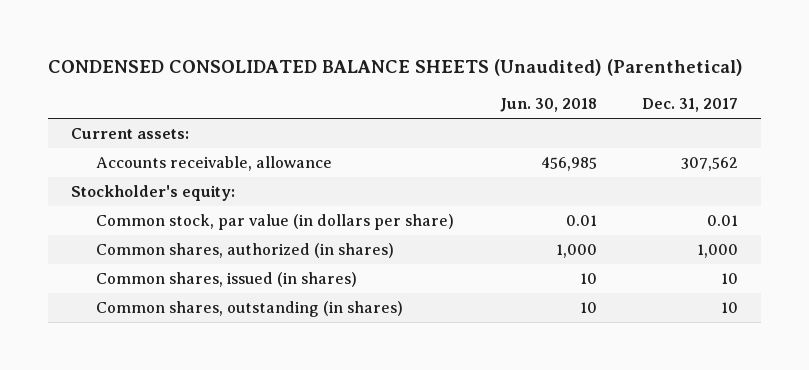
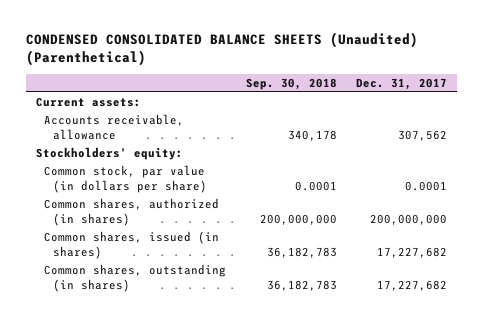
- | Jun. 30, 2018 | Dec. 31, 2017
+ | Sep. 30, 2018 | Dec. 31, 2017
- Stockholder's equity:
- Common stock, par value (in dollars per share) | 0.01 | 0.01
- Common shares, authorized (in shares) | 1,000 | 1,000
- Common shares, issued (in shares) | 10 | 10
- Common shares, outstanding (in shares) | 10 | 10
+ Stockholders' equity:
+ Common stock, par value (in dollars per share) | 0.0001 | 0.0001
+ Common shares, authorized (in shares) | 200,000,000 | 200,000,000
+ Common shares, issued (in shares) | 36,182,783 | 17,227,682
+ Common shares, outstanding (in shares) | 36,182,783 | 17,227,682

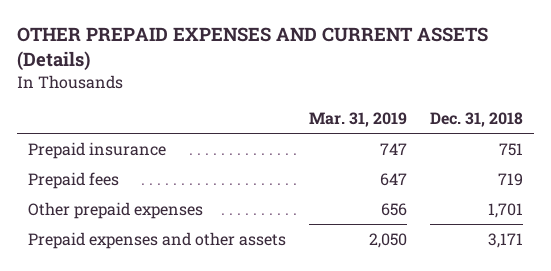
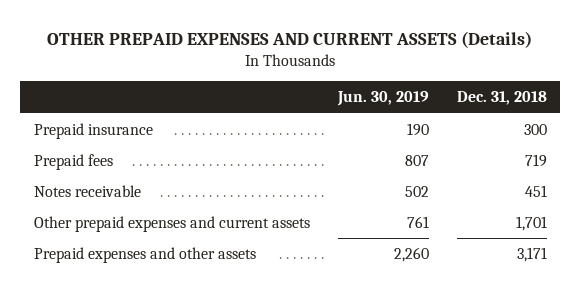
- | Mar. 31, 2019 | Dec. 31, 2018
+ | Jun. 30, 2019 | Dec. 31, 2018
- Prepaid insurance | 747 | 751
+ Prepaid insurance | 190 | 300
- Other prepaid expenses | 656 | 1,701
+ Notes receivable | 502 | 451
+ Other prepaid expenses and current assets | 761 | 1,701

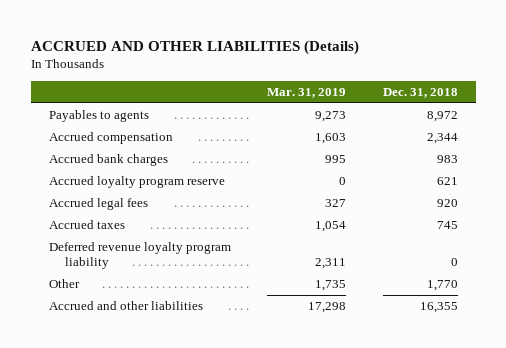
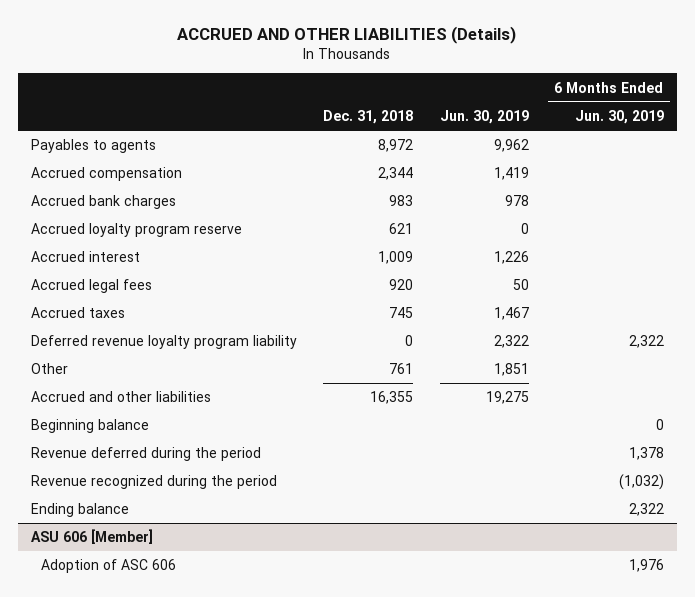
- | Mar. 31, 2019 | Dec. 31, 2018
+ | Dec. 31, 2018 | Jun. 30, 2019 | 6 Months Ended Jun. 30, 2019
+ Accrued interest | 1,009 | 1,226 |
- Other | 1,735 | 1,770
+ Other | 761 | 1,851 |
+ Beginning balance | | | 0
+ Revenue deferred during the period | | | 1,378
+ Revenue recognized during the period | | | (1,032)
+ Ending balance | | | 2,322
+ ASU 606 [Member]
+ Adoption of ASC 606 | | | 1,976

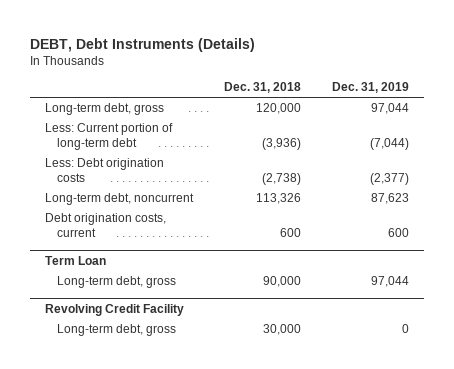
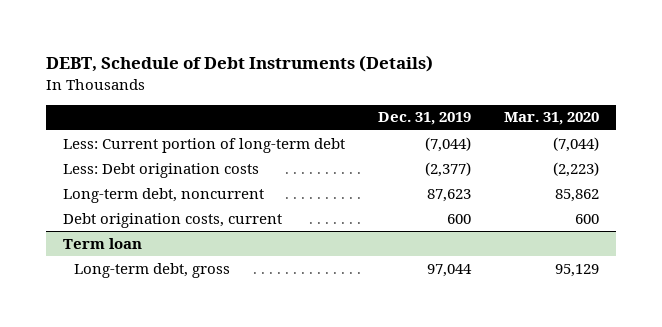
- DEBT, Debt Instruments (Details)
+ DEBT, Schedule of Debt Instruments (Details)
- | Dec. 31, 2018 | Dec. 31, 2019
+ | Dec. 31, 2019 | Mar. 31, 2020
- Long-term debt, gross | 120,000 | 97,044
- Term Loan
+ Term loan
- Revolving Credit Facility
- Long-term debt, gross | 30,000 | 0

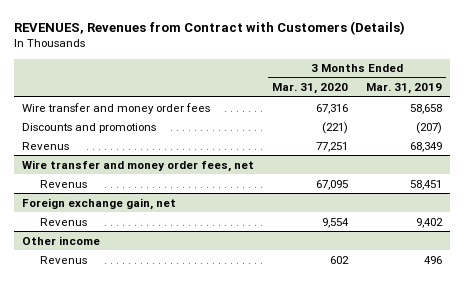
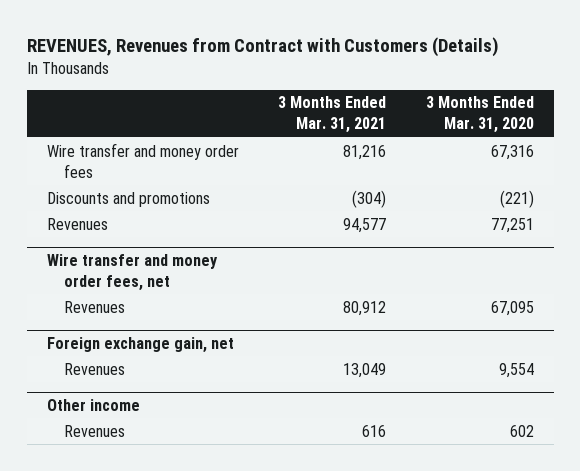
- | 3 Months Ended Mar. 31, 2020 | 3 Months Ended Mar. 31, 2019
+ | 3 Months Ended Mar. 31, 2021 | 3 Months Ended Mar. 31, 2020
- Revenus | 77,251 | 68,349
+ Revenues | 94,577 | 77,251
@ Wire transfer and money order fees, net
- Revenus | 67,095 | 58,451
+ Revenues | 80,912 | 67,095
@ Foreign exchange gain, net
- Revenus | 9,554 | 9,402
+ Revenues | 13,049 | 9,554
@ Other income
- Revenus | 602 | 496
+ Revenues | 616 | 602

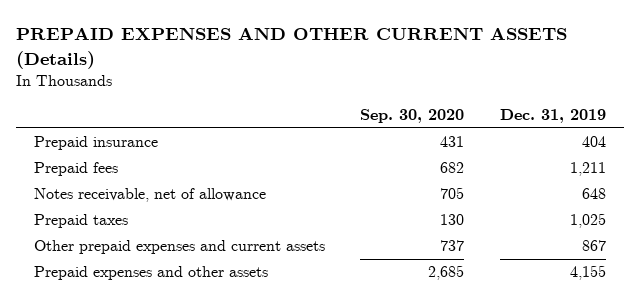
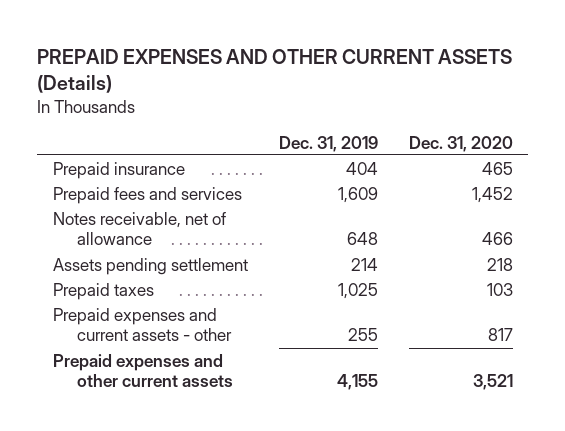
- | Sep. 30, 2020 | Dec. 31, 2019
+ | Dec. 31, 2019 | Dec. 31, 2020
- Prepaid fees | 682 | 1,211
+ Prepaid fees and services | 1,609 | 1,452
+ Assets pending settlement | 214 | 218
- Other prepaid expenses and current assets | 737 | 867
- Prepaid expenses and other assets | 2,685 | 4,155
+ Prepaid expenses and current assets - other | 255 | 817
+ Prepaid expenses and other current assets | 4,155 | 3,521

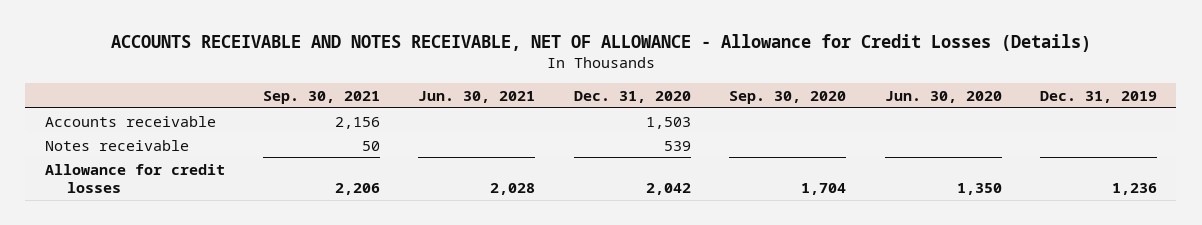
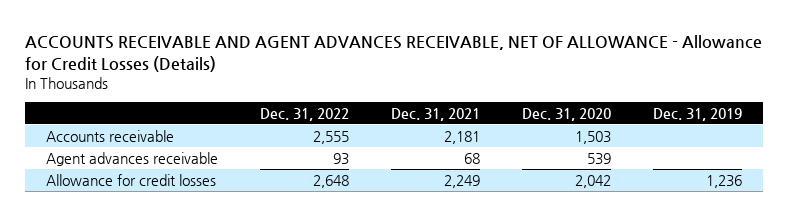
- ACCOUNTS RECEIVABLE AND NOTES RECEIVABLE, NET OF ALLOWANCE - Allowance for Credit Losses (Details)
+ ACCOUNTS RECEIVABLE AND AGENT ADVANCES RECEIVABLE, NET OF ALLOWANCE - Allowance for Credit Losses (Details)
- | Sep. 30, 2021 | Jun. 30, 2021 | Dec. 31, 2020 | Sep. 30, 2020 | Jun. 30, 2020 | Dec. 31, 2019
+ | Dec. 31, 2022 | Dec. 31, 2021 | Dec. 31, 2020 | Dec. 31, 2019
- Notes receivable | 50 | | 539 | | |
+ Agent advances receivable | 93 | 68 | 539 |

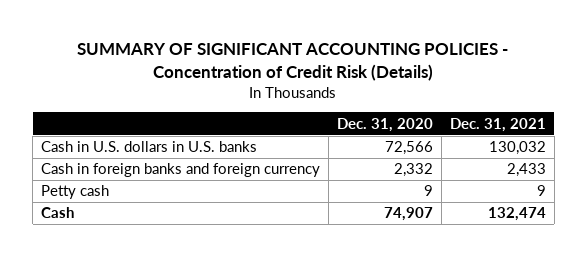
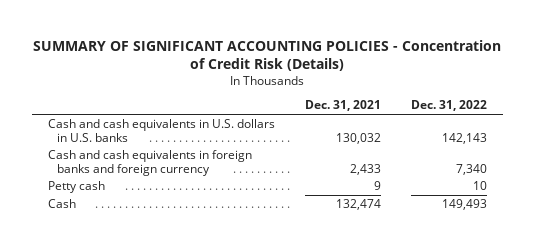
- | Dec. 31, 2020 | Dec. 31, 2021
+ | Dec. 31, 2021 | Dec. 31, 2022
- Cash in U.S. dollars in U.S. banks | 72,566 | 130,032
- Cash in foreign banks and foreign currency | 2,332 | 2,433
+ Cash and cash equivalents in U.S. dollars in U.S. banks | 130,032 | 142,143
+ Cash and cash equivalents in foreign banks and foreign currency | 2,433 | 7,340

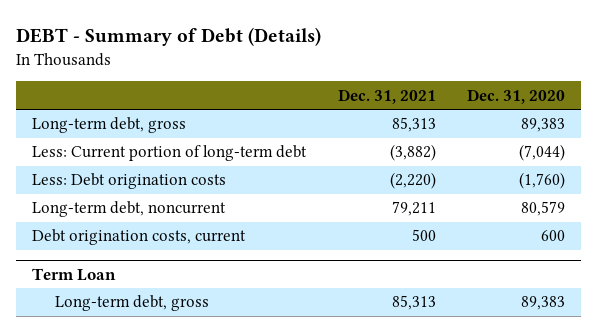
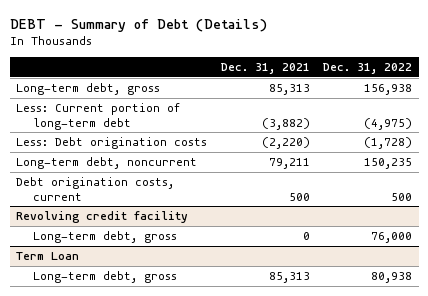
- | Dec. 31, 2021 | Dec. 31, 2020
+ | Dec. 31, 2021 | Dec. 31, 2022
+ Revolving credit facility
+ Long-term debt, gross | 0 | 76,000

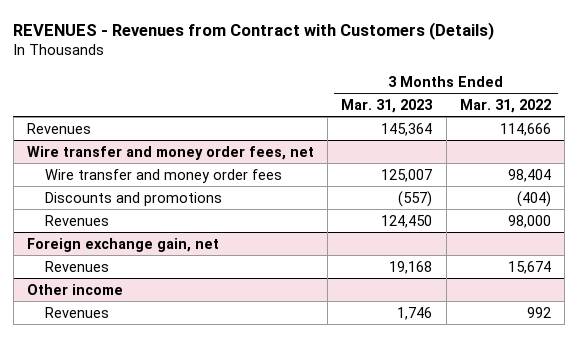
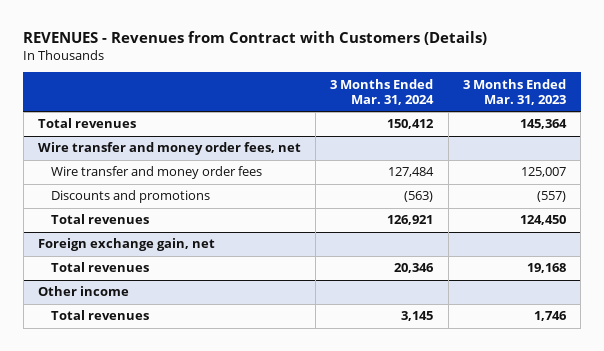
- | 3 Months Ended Mar. 31, 2023 | 3 Months Ended Mar. 31, 2022
+ | 3 Months Ended Mar. 31, 2024 | 3 Months Ended Mar. 31, 2023
- Revenues | 145,364 | 114,666
+ Total revenues | 150,412 | 145,364
@ Wire transfer and money order fees, net
- Revenues | 124,450 | 98,000
+ Total revenues | 126,921 | 124,450
@ Foreign exchange gain, net
- Revenues | 19,168 | 15,674
+ Total revenues | 20,346 | 19,168
@ Other income
- Revenues | 1,746 | 992
+ Total revenues | 3,145 | 1,746

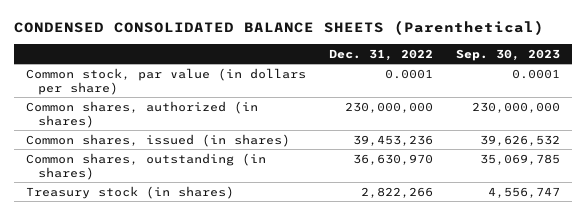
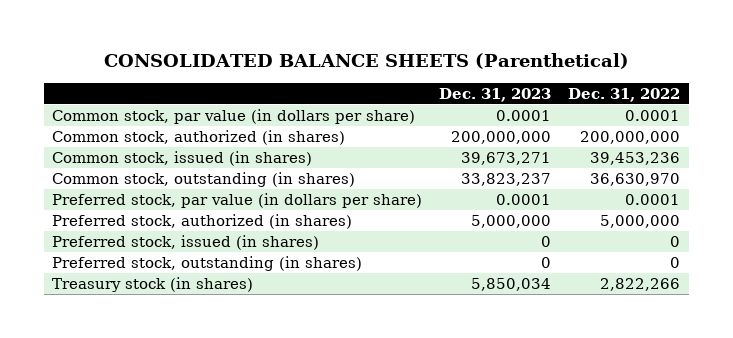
- CONDENSED CONSOLIDATED BALANCE SHEETS (Parenthetical)
+ CONSOLIDATED BALANCE SHEETS (Parenthetical)
- | Dec. 31, 2022 | Sep. 30, 2023
+ | Dec. 31, 2023 | Dec. 31, 2022
- Common shares, authorized (in shares) | 230,000,000 | 230,000,000
- Common shares, issued (in shares) | 39,453,236 | 39,626,532
- Common shares, outstanding (in shares) | 36,630,970 | 35,069,785
+ Common stock, authorized (in shares) | 200,000,000 | 200,000,000
+ Common stock, issued (in shares) | 39,673,271 | 39,453,236
+ Common stock, outstanding (in shares) | 33,823,237 | 36,630,970
+ Preferred stock, par value (in dollars per share) | 0.0001 | 0.0001
+ Preferred stock, authorized (in shares) | 5,000,000 | 5,000,000
+ Preferred stock, issued (in shares) | 0 | 0
+ Preferred stock, outstanding (in shares) | 0 | 0

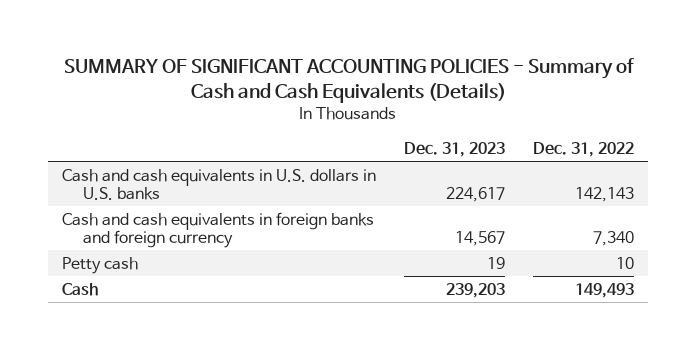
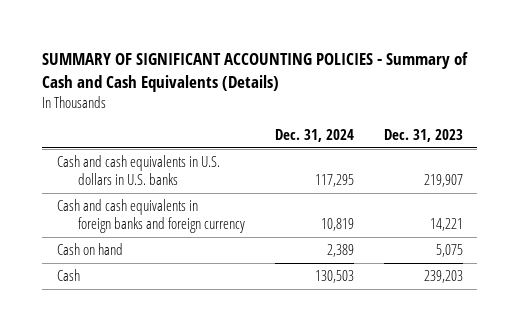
- | Dec. 31, 2023 | Dec. 31, 2022
+ | Dec. 31, 2024 | Dec. 31, 2023
- Cash and cash equivalents in U.S. dollars in U.S. banks | 224,617 | 142,143
- Cash and cash equivalents in foreign banks and foreign currency | 14,567 | 7,340
- Petty cash | 19 | 10
+ Cash and cash equivalents in U.S. dollars in U.S. banks | 117,295 | 219,907
+ Cash and cash equivalents in foreign banks and foreign currency | 10,819 | 14,221
+ Cash on hand | 2,389 | 5,075

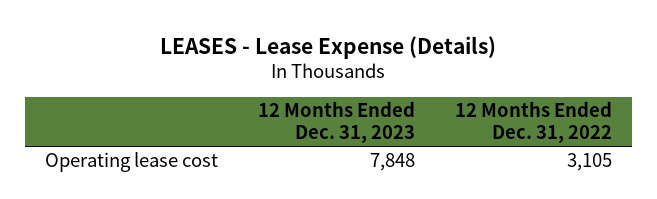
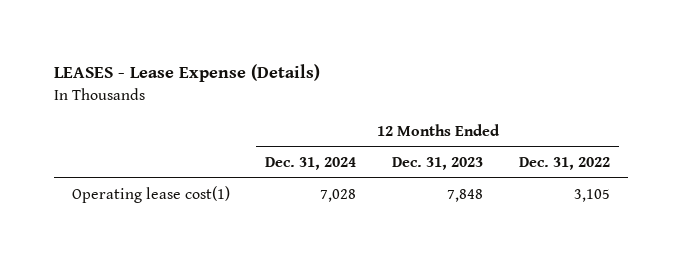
- | 12 Months Ended Dec. 31, 2023 | 12 Months Ended Dec. 31, 2022
+ | 12 Months Ended Dec. 31, 2024 | 12 Months Ended Dec. 31, 2023 | 12 Months Ended Dec. 31, 2022
- Operating lease cost | 7,848 | 3,105
+ Operating lease cost(1) | 7,028 | 7,848 | 3,105

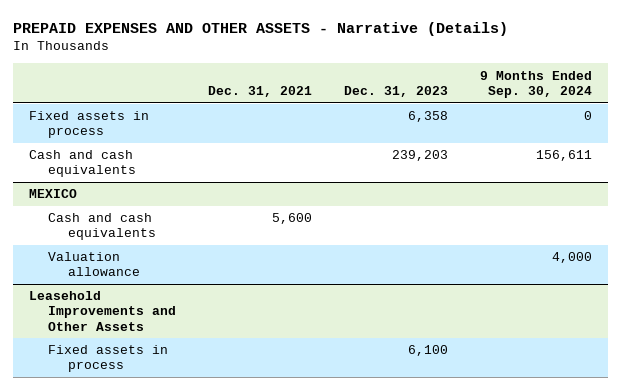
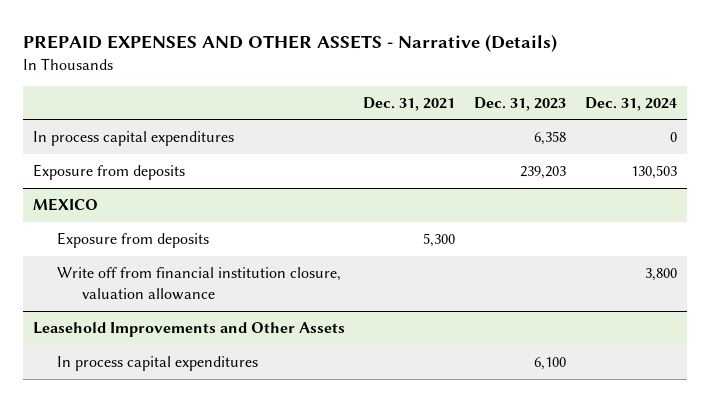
- | Dec. 31, 2021 | Dec. 31, 2023 | 9 Months Ended Sep. 30, 2024
+ | Dec. 31, 2021 | Dec. 31, 2023 | Dec. 31, 2024
- Fixed assets in process | | 6,358 | 0
- Cash and cash equivalents | | 239,203 | 156,611
+ In process capital expenditures | | 6,358 | 0
+ Exposure from deposits | | 239,203 | 130,503
@ MEXICO
- Cash and cash equivalents | 5,600 | |
- Valuation allowance | | | 4,000
+ Exposure from deposits | 5,300 | |
+ Write off from financial institution closure, valuation allowance | | | 3,800
@ Leasehold Improvements and Other Assets
- Fixed assets in process | | 6,100 |
+ In process capital expenditures | | 6,100 |

